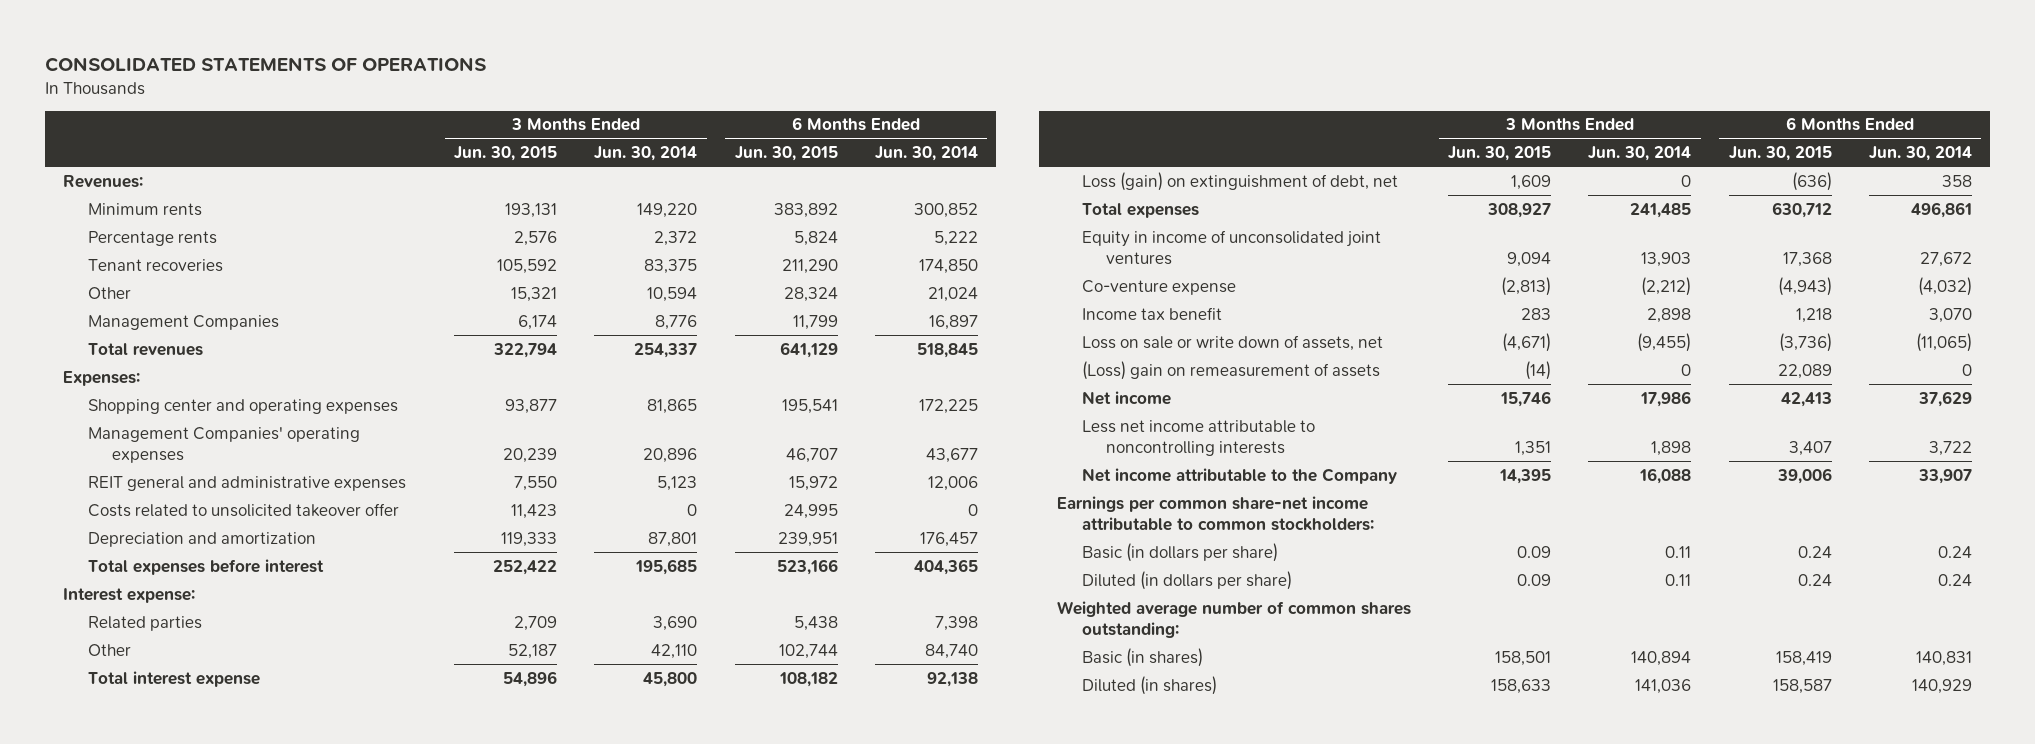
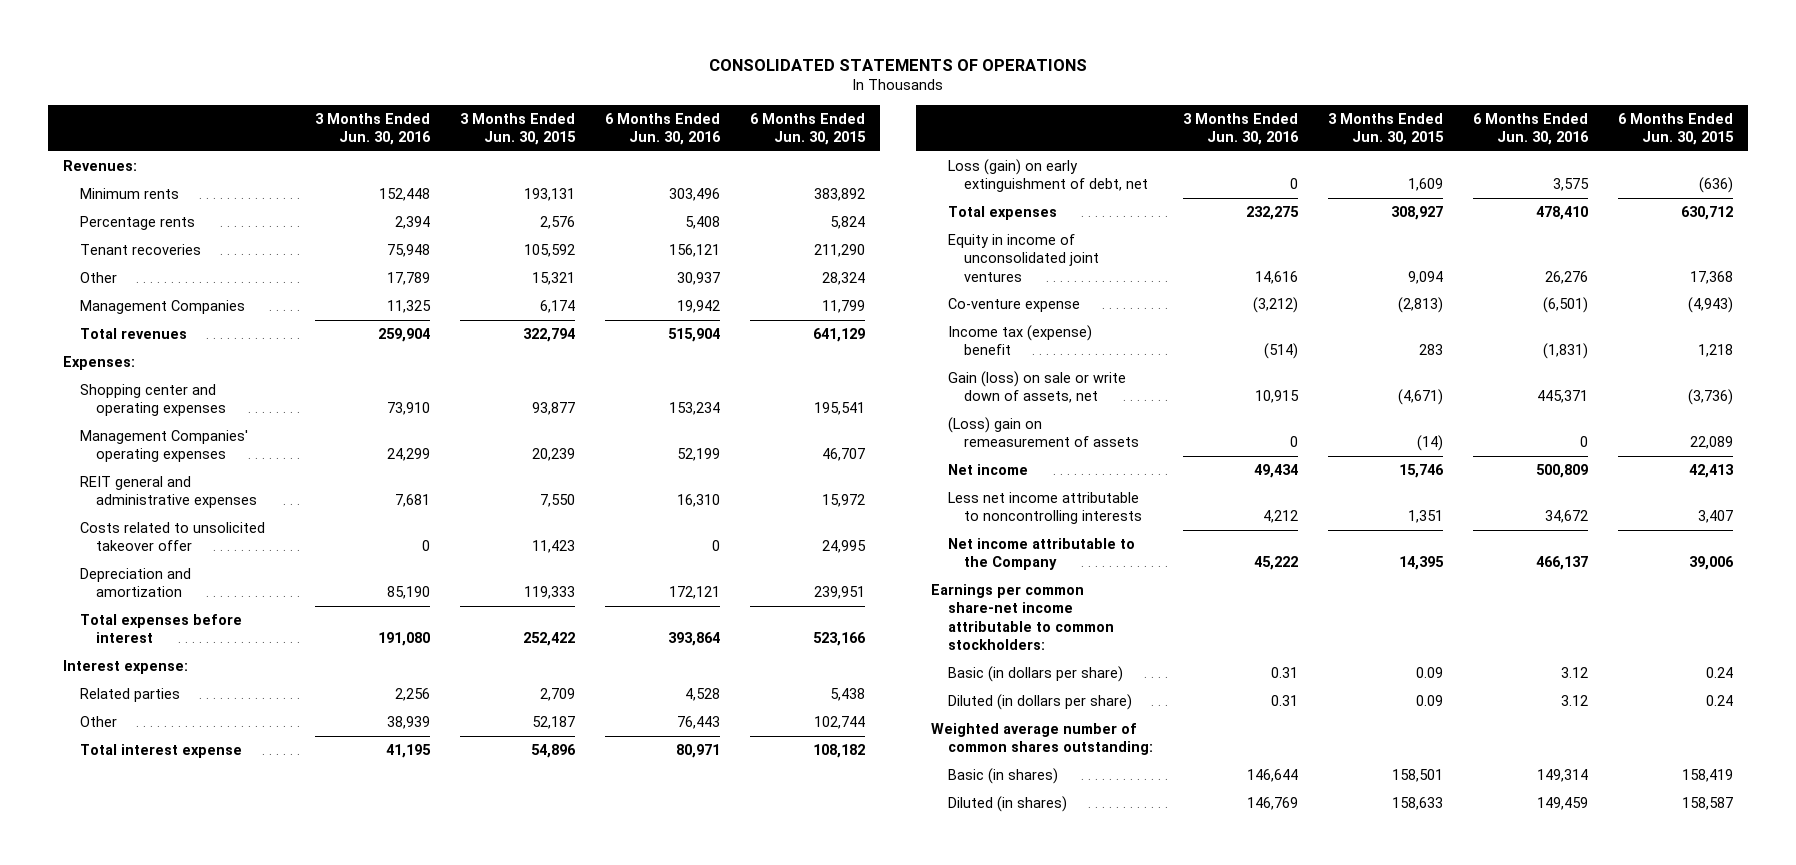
- | 3 Months Ended Jun. 30, 2015 | 3 Months Ended Jun. 30, 2014 | 6 Months Ended Jun. 30, 2015 | 6 Months Ended Jun. 30, 2014
+ | 3 Months Ended Jun. 30, 2016 | 3 Months Ended Jun. 30, 2015 | 6 Months Ended Jun. 30, 2016 | 6 Months Ended Jun. 30, 2015
- Loss (gain) on extinguishment of debt, net | 1,609 | 0 | (636) | 358
+ Loss (gain) on early extinguishment of debt, net | 0 | 1,609 | 3,575 | (636)
- Income tax benefit | 283 | 2,898 | 1,218 | 3,070
- Loss on sale or write down of assets, net | (4,671) | (9,455) | (3,736) | (11,065)
+ Income tax (expense) benefit | (514) | 283 | (1,831) | 1,218
+ Gain (loss) on sale or write down of assets, net | 10,915 | (4,671) | 445,371 | (3,736)

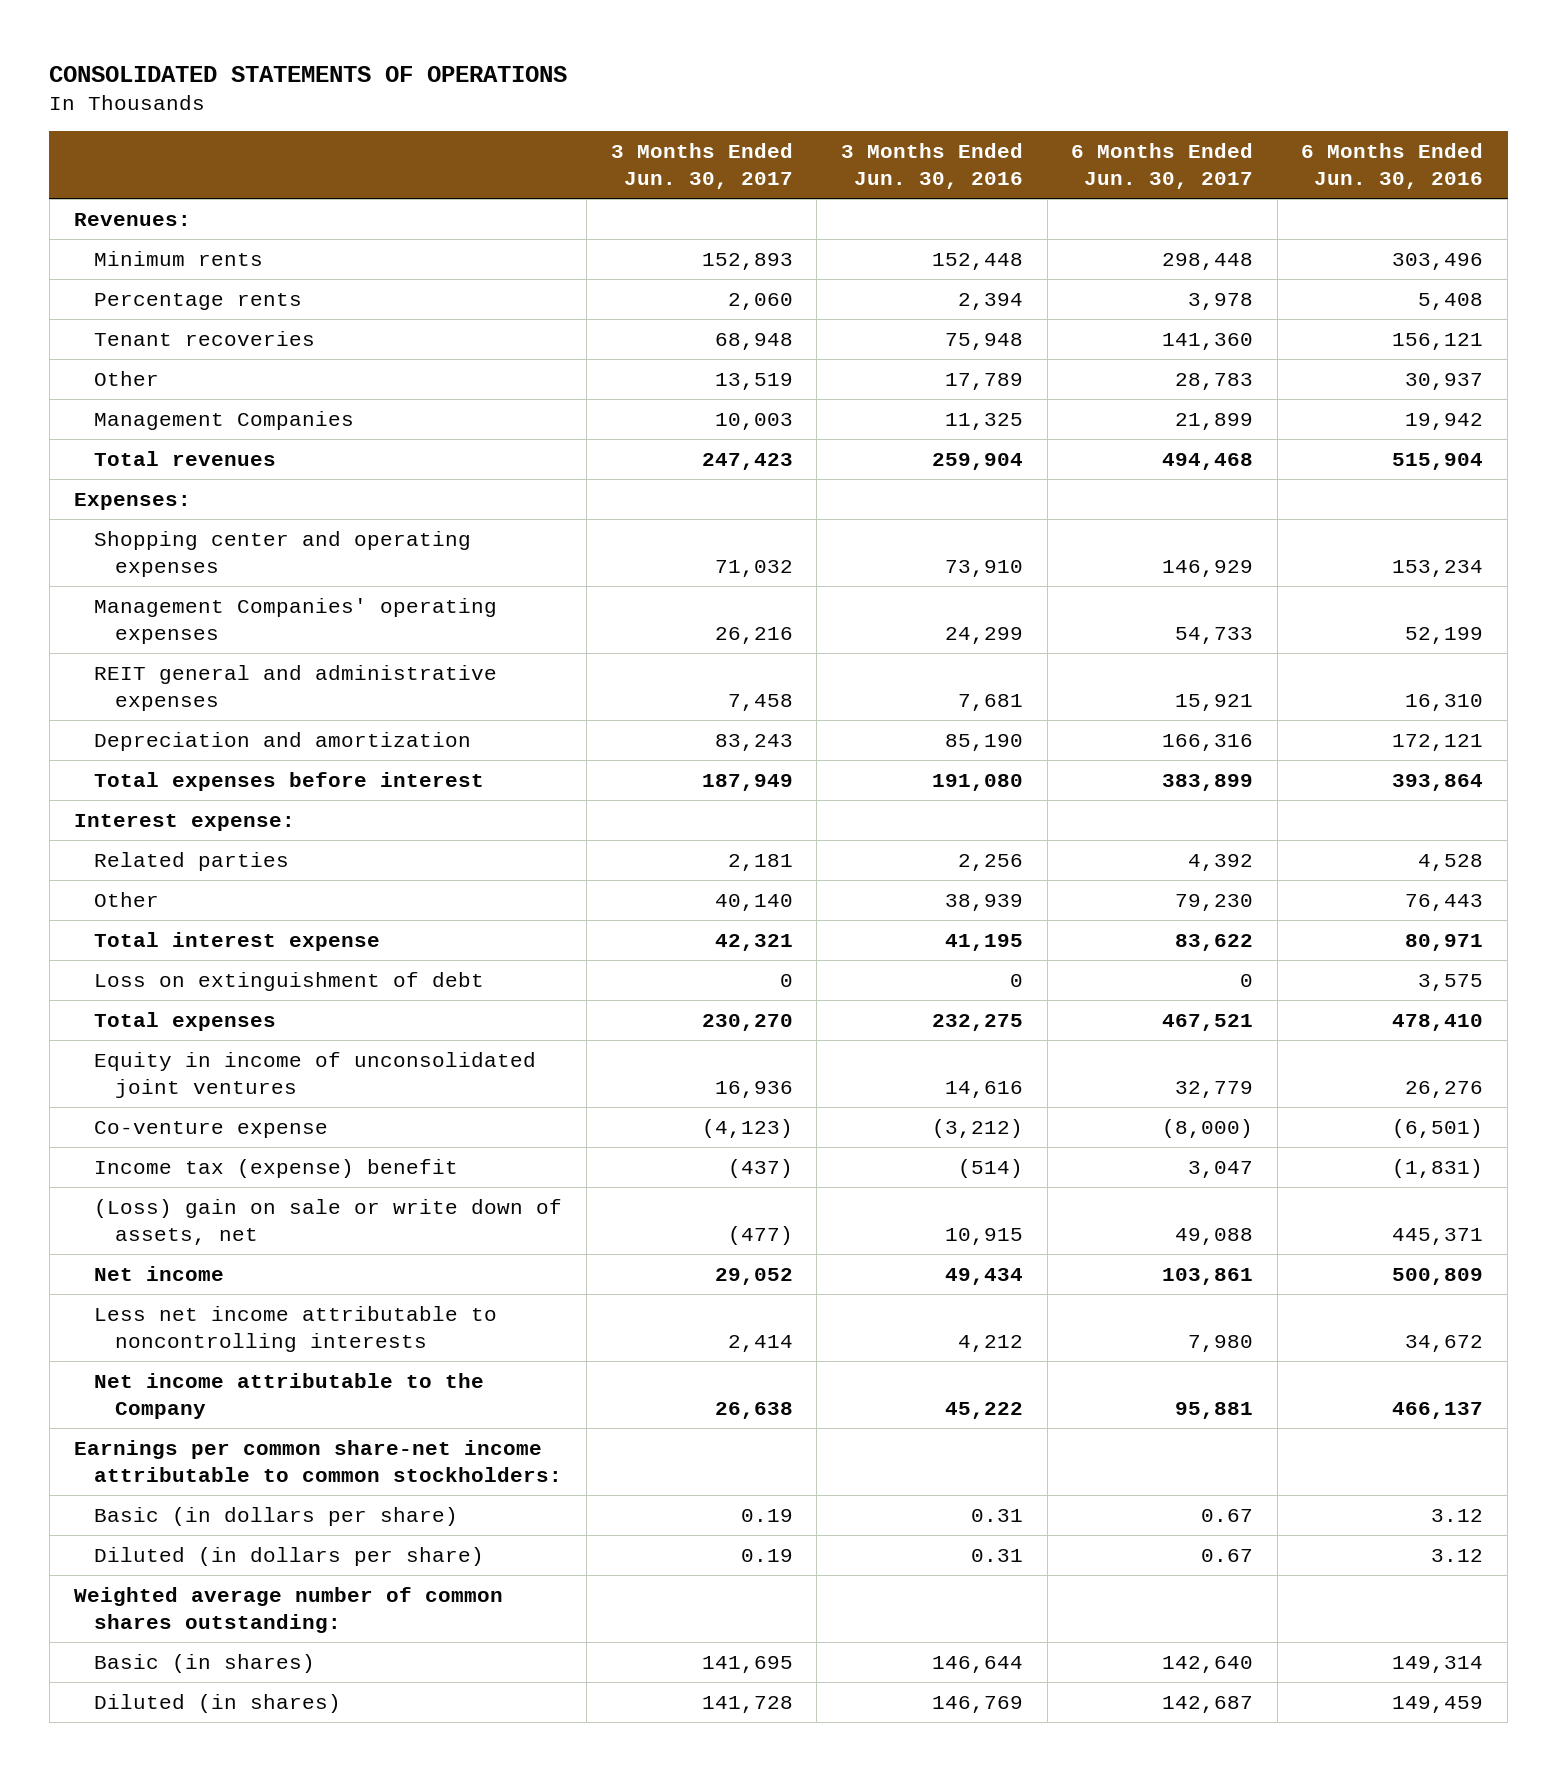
- | 3 Months Ended Jun. 30, 2016 | 3 Months Ended Jun. 30, 2015 | 6 Months Ended Jun. 30, 2016 | 6 Months Ended Jun. 30, 2015
+ | 3 Months Ended Jun. 30, 2017 | 3 Months Ended Jun. 30, 2016 | 6 Months Ended Jun. 30, 2017 | 6 Months Ended Jun. 30, 2016
- Costs related to unsolicited takeover offer | 0 | 11,423 | 0 | 24,995
- Loss (gain) on early extinguishment of debt, net | 0 | 1,609 | 3,575 | (636)
+ Loss on extinguishment of debt | 0 | 0 | 0 | 3,575
- Gain (loss) on sale or write down of assets, net | 10,915 | (4,671) | 445,371 | (3,736)
- (Loss) gain on remeasurement of assets | 0 | (14) | 0 | 22,089
+ (Loss) gain on sale or write down of assets, net | (477) | 10,915 | 49,088 | 445,371

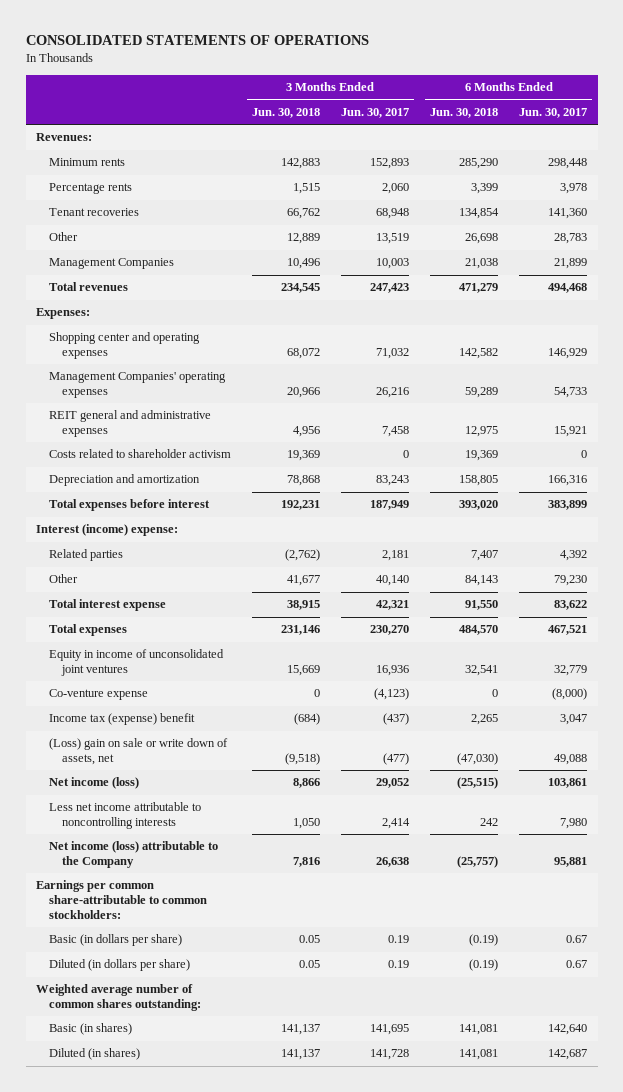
- | 3 Months Ended Jun. 30, 2017 | 3 Months Ended Jun. 30, 2016 | 6 Months Ended Jun. 30, 2017 | 6 Months Ended Jun. 30, 2016
+ | 3 Months Ended Jun. 30, 2018 | 3 Months Ended Jun. 30, 2017 | 6 Months Ended Jun. 30, 2018 | 6 Months Ended Jun. 30, 2017
+ Costs related to shareholder activism | 19,369 | 0 | 19,369 | 0
- Interest expense:
+ Interest (income) expense:
- Loss on extinguishment of debt | 0 | 0 | 0 | 3,575
- Net income | 29,052 | 49,434 | 103,861 | 500,809
+ Net income (loss) | 8,866 | 29,052 | (25,515) | 103,861
- Net income attributable to the Company | 26,638 | 45,222 | 95,881 | 466,137
- Earnings per common share-net income attributable to common stockholders:
+ Net income (loss) attributable to the Company | 7,816 | 26,638 | (25,757) | 95,881
+ Earnings per common share-attributable to common stockholders:

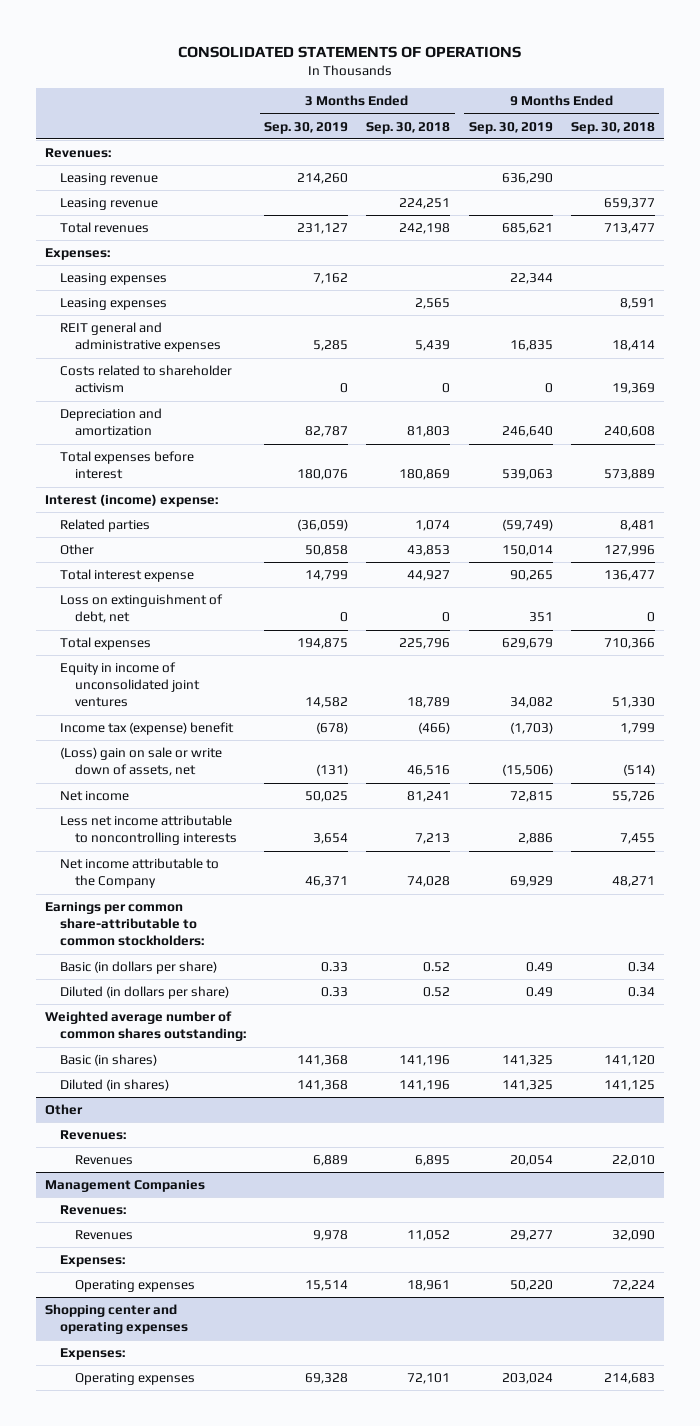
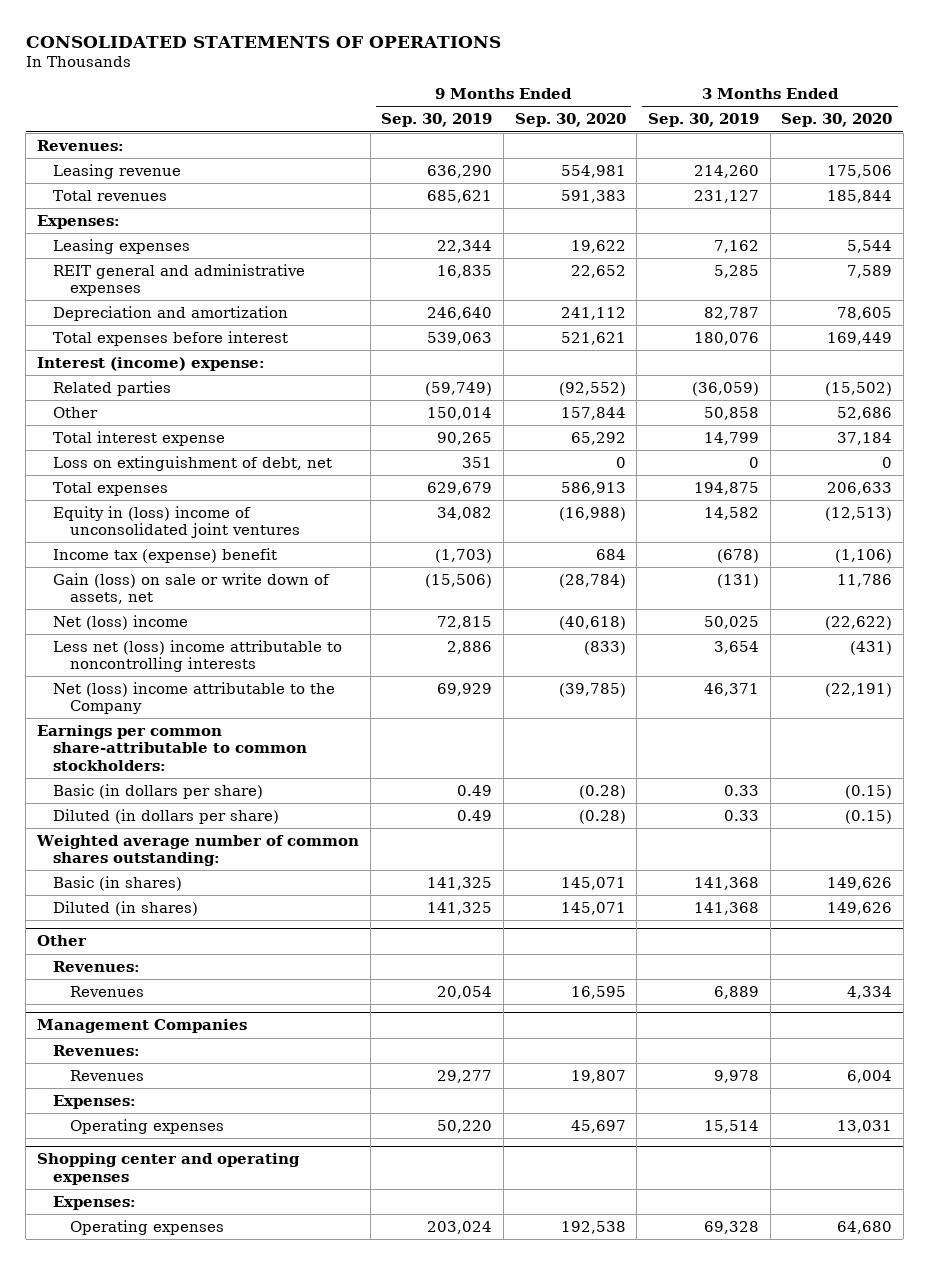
- | 3 Months Ended Sep. 30, 2019 | 3 Months Ended Sep. 30, 2018 | 9 Months Ended Sep. 30, 2019 | 9 Months Ended Sep. 30, 2018
+ | 9 Months Ended Sep. 30, 2019 | 9 Months Ended Sep. 30, 2020 | 3 Months Ended Sep. 30, 2019 | 3 Months Ended Sep. 30, 2020
- Leasing revenue | | 224,251 | | 659,377
- Leasing expenses | | 2,565 | | 8,591
- Costs related to shareholder activism | 0 | 0 | 0 | 19,369
- Equity in income of unconsolidated joint ventures | 14,582 | 18,789 | 34,082 | 51,330
+ Equity in (loss) income of unconsolidated joint ventures | 34,082 | (16,988) | 14,582 | (12,513)
- (Loss) gain on sale or write down of assets, net | (131) | 46,516 | (15,506) | (514)
- Net income | 50,025 | 81,241 | 72,815 | 55,726
- Less net income attributable to noncontrolling interests | 3,654 | 7,213 | 2,886 | 7,455
- Net income attributable to the Company | 46,371 | 74,028 | 69,929 | 48,271
+ Gain (loss) on sale or write down of assets, net | (15,506) | (28,784) | (131) | 11,786
+ Net (loss) income | 72,815 | (40,618) | 50,025 | (22,622)
+ Less net (loss) income attributable to noncontrolling interests | 2,886 | (833) | 3,654 | (431)
+ Net (loss) income attributable to the Company | 69,929 | (39,785) | 46,371 | (22,191)

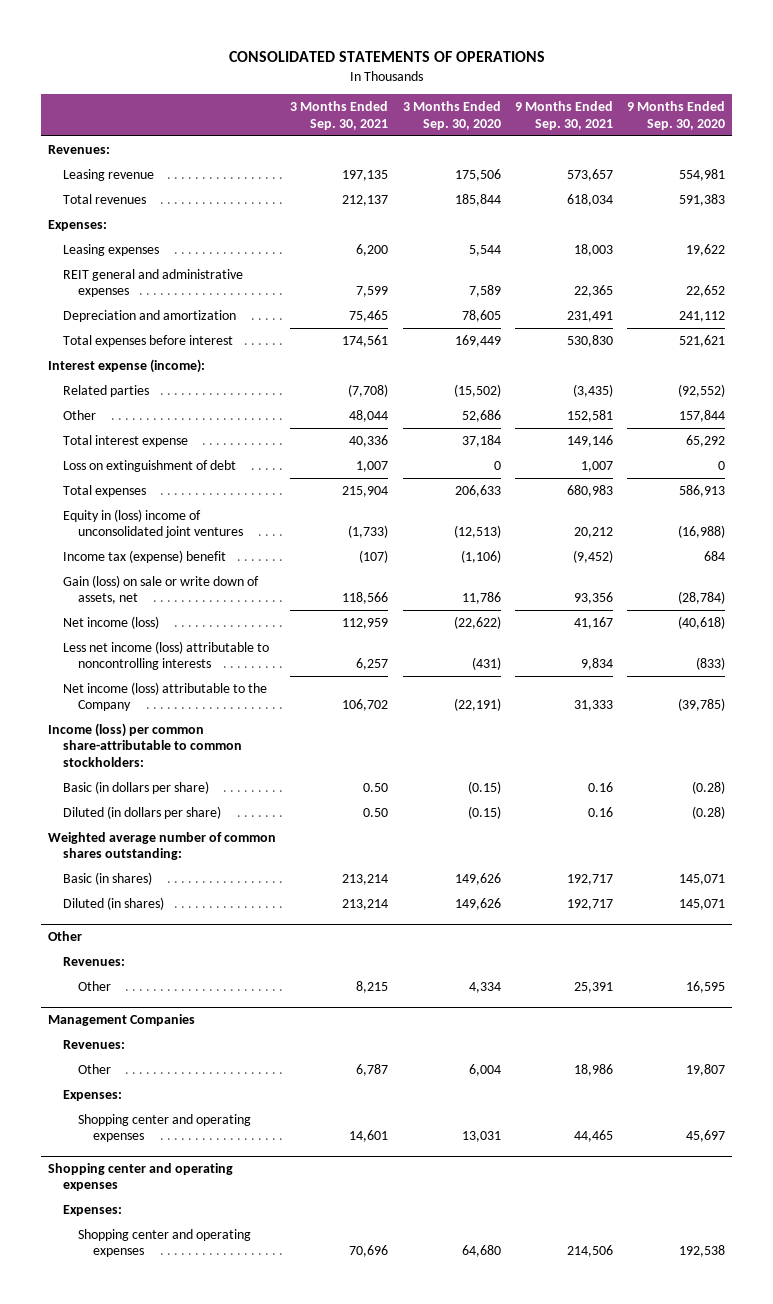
- | 9 Months Ended Sep. 30, 2019 | 9 Months Ended Sep. 30, 2020 | 3 Months Ended Sep. 30, 2019 | 3 Months Ended Sep. 30, 2020
+ | 3 Months Ended Sep. 30, 2021 | 3 Months Ended Sep. 30, 2020 | 9 Months Ended Sep. 30, 2021 | 9 Months Ended Sep. 30, 2020
- Interest (income) expense:
+ Interest expense (income):
- Loss on extinguishment of debt, net | 351 | 0 | 0 | 0
+ Loss on extinguishment of debt | 1,007 | 0 | 1,007 | 0
- Net (loss) income | 72,815 | (40,618) | 50,025 | (22,622)
- Less net (loss) income attributable to noncontrolling interests | 2,886 | (833) | 3,654 | (431)
- Net (loss) income attributable to the Company | 69,929 | (39,785) | 46,371 | (22,191)
- Earnings per common share-attributable to common stockholders:
+ Net income (loss) | 112,959 | (22,622) | 41,167 | (40,618)
+ Less net income (loss) attributable to noncontrolling interests | 6,257 | (431) | 9,834 | (833)
+ Net income (loss) attributable to the Company | 106,702 | (22,191) | 31,333 | (39,785)
+ Income (loss) per common share-attributable to common stockholders:
@ Other
- Revenues | 20,054 | 16,595 | 6,889 | 4,334
+ Other | 8,215 | 4,334 | 25,391 | 16,595
@ Management Companies
- Revenues | 29,277 | 19,807 | 9,978 | 6,004
+ Other | 6,787 | 6,004 | 18,986 | 19,807
- Operating expenses | 50,220 | 45,697 | 15,514 | 13,031
+ Shopping center and operating expenses | 14,601 | 13,031 | 44,465 | 45,697
@ Shopping center and operating expenses
- Operating expenses | 203,024 | 192,538 | 69,328 | 64,680
+ Shopping center and operating expenses | 70,696 | 64,680 | 214,506 | 192,538

